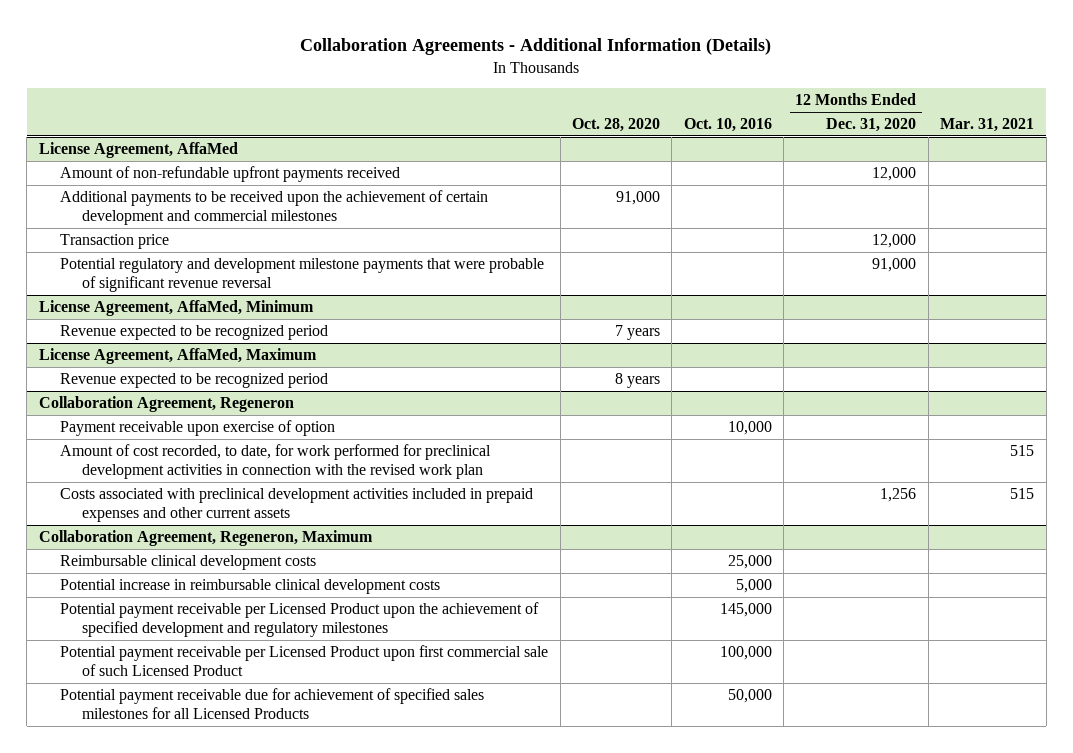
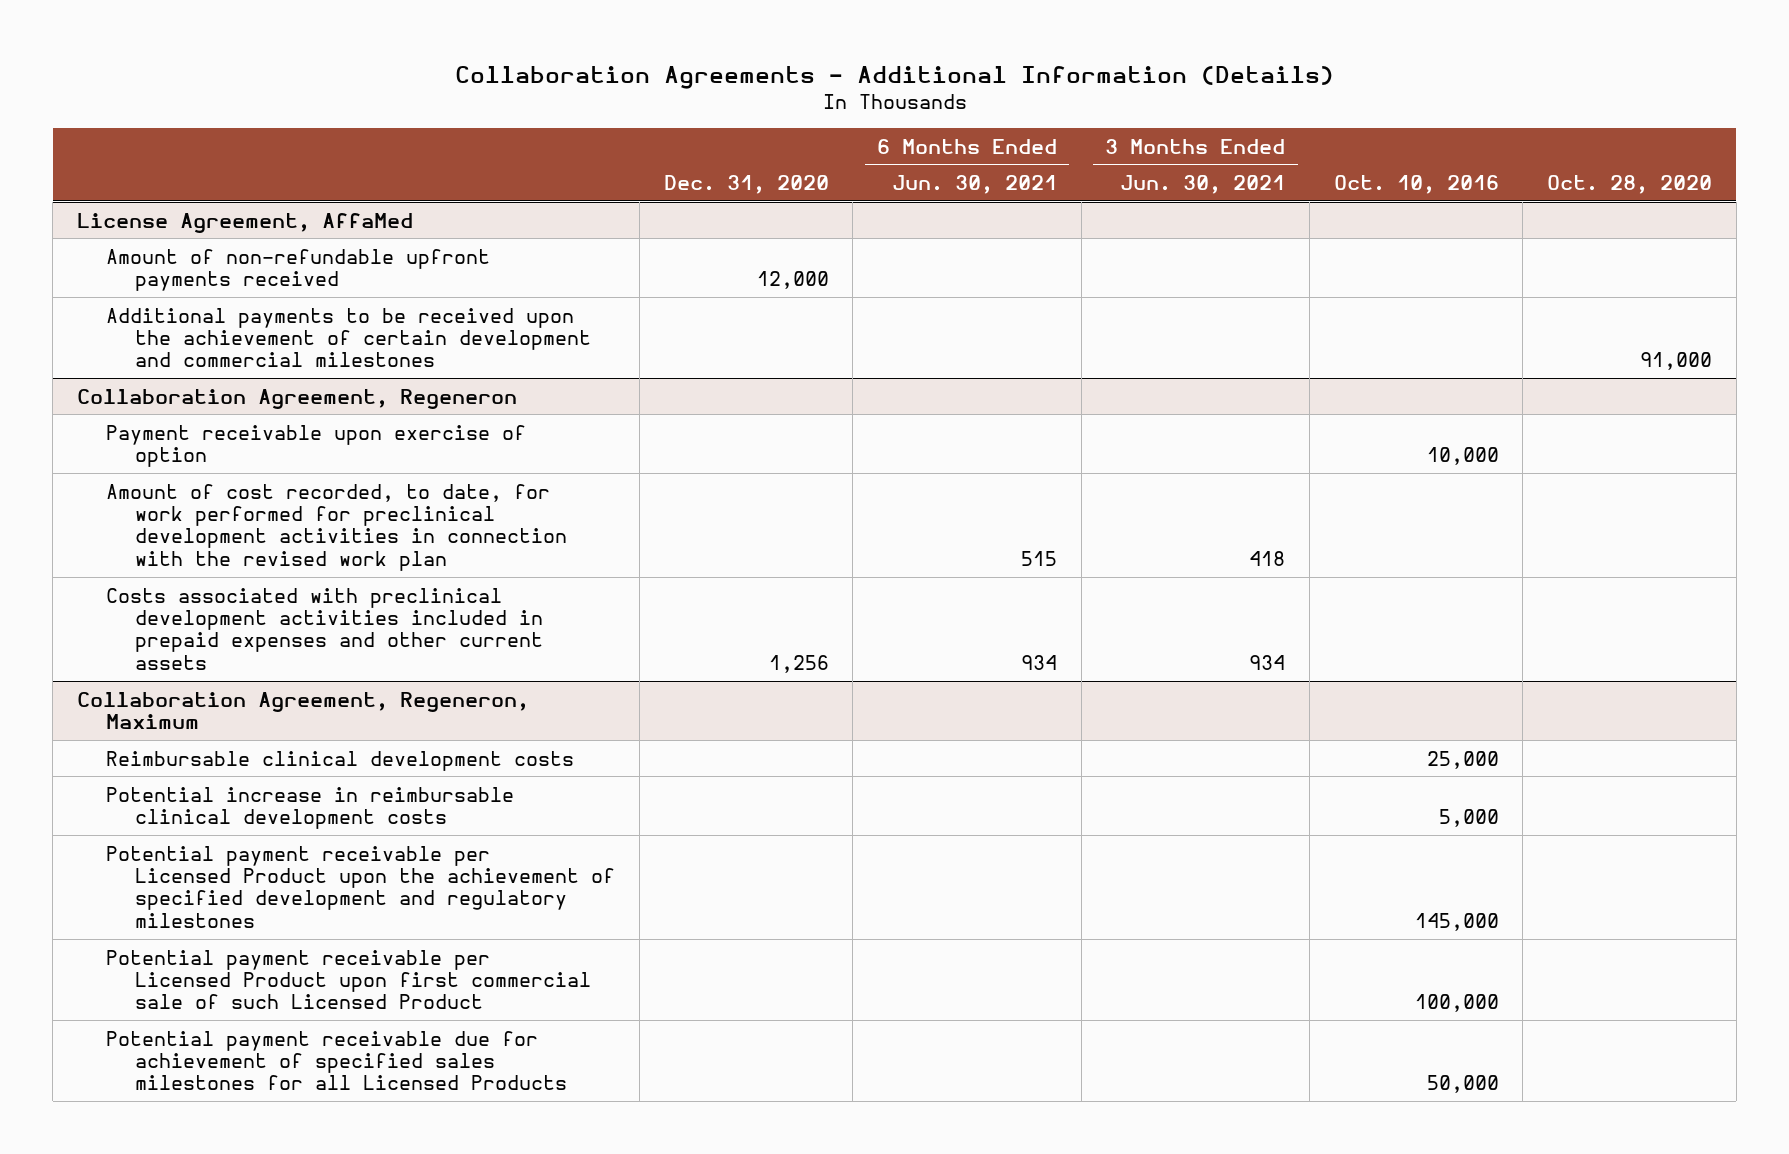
- | Oct. 28, 2020 | Oct. 10, 2016 | 12 Months Ended Dec. 31, 2020 | Mar. 31, 2021
+ | Dec. 31, 2020 | 6 Months Ended Jun. 30, 2021 | 3 Months Ended Jun. 30, 2021 | Oct. 10, 2016 | Oct. 28, 2020
@ License Agreement, AffaMed
- Transaction price | | | 12,000 |
- Potential regulatory and development milestone payments that were probable of significant revenue reversal | | | 91,000 |
- License Agreement, AffaMed, Minimum
- Revenue expected to be recognized period | 7 years | | |
- License Agreement, AffaMed, Maximum
- Revenue expected to be recognized period | 8 years | | |

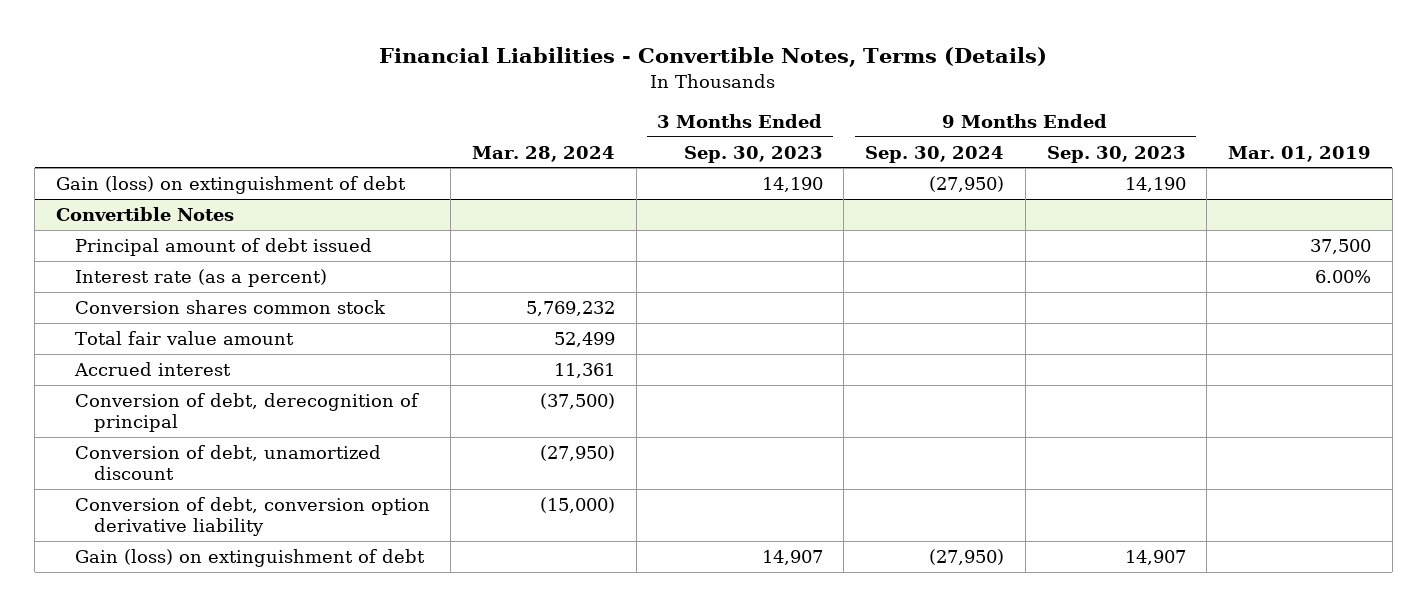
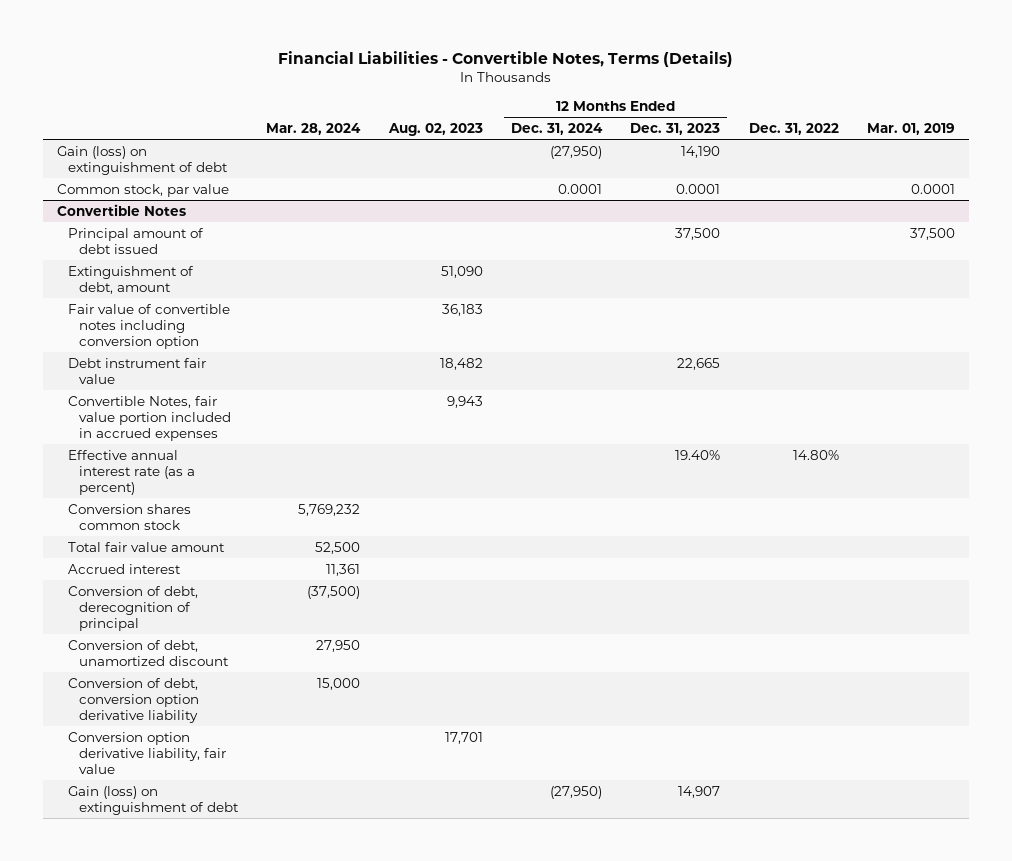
- | Mar. 28, 2024 | 3 Months Ended Sep. 30, 2023 | 9 Months Ended Sep. 30, 2024 | 9 Months Ended Sep. 30, 2023 | Mar. 01, 2019
+ | Mar. 28, 2024 | Aug. 02, 2023 | 12 Months Ended Dec. 31, 2024 | 12 Months Ended Dec. 31, 2023 | Dec. 31, 2022 | Mar. 01, 2019
+ Common stock, par value | | | 0.0001 | 0.0001 | | 0.0001
@ Convertible Notes
- Interest rate (as a percent) | | | | | 6.00%
+ Extinguishment of debt, amount | | 51,090 | | | |
+ Fair value of convertible notes including conversion option | | 36,183 | | | |
+ Debt instrument fair value | | 18,482 | | 22,665 | |
+ Convertible Notes, fair value portion included in accrued expenses | | 9,943 | | | |
+ Effective annual interest rate (as a percent) | | | | 19.40% | 14.80% |
- Total fair value amount | 52,499 | | | |
+ Total fair value amount | 52,500 | | | | |
- Conversion of debt, unamortized discount | (27,950) | | | |
- Conversion of debt, conversion option derivative liability | (15,000) | | | |
+ Conversion of debt, unamortized discount | 27,950 | | | | |
+ Conversion of debt, conversion option derivative liability | 15,000 | | | | |
+ Conversion option derivative liability, fair value | | 17,701 | | | |

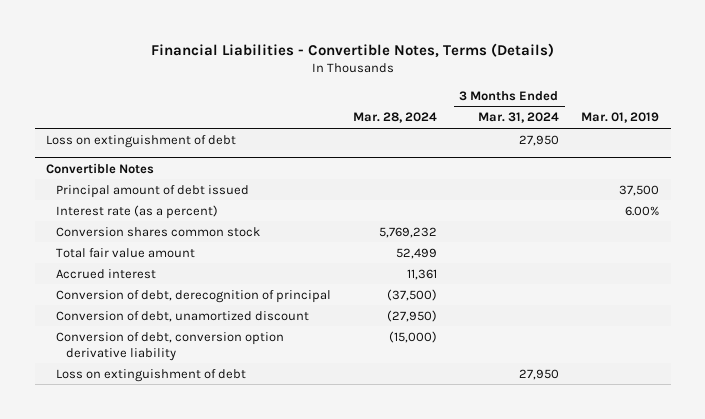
- | Mar. 28, 2024 | Aug. 02, 2023 | 12 Months Ended Dec. 31, 2024 | 12 Months Ended Dec. 31, 2023 | Dec. 31, 2022 | Mar. 01, 2019
+ | Mar. 28, 2024 | 3 Months Ended Mar. 31, 2024 | Mar. 01, 2019
- Gain (loss) on extinguishment of debt | | | (27,950) | 14,190 | |
- Common stock, par value | | | 0.0001 | 0.0001 | | 0.0001
+ Loss on extinguishment of debt | | 27,950 |
@ Convertible Notes
- Extinguishment of debt, amount | | 51,090 | | | |
- Fair value of convertible notes including conversion option | | 36,183 | | | |
- Debt instrument fair value | | 18,482 | | 22,665 | |
- Convertible Notes, fair value portion included in accrued expenses | | 9,943 | | | |
- Effective annual interest rate (as a percent) | | | | 19.40% | 14.80% |
+ Interest rate (as a percent) | | | 6.00%
- Total fair value amount | 52,500 | | | | |
+ Total fair value amount | 52,499 | |
- Conversion of debt, unamortized discount | 27,950 | | | | |
- Conversion of debt, conversion option derivative liability | 15,000 | | | | |
- Conversion option derivative liability, fair value | | 17,701 | | | |
- Gain (loss) on extinguishment of debt | | | (27,950) | 14,907 | |
+ Conversion of debt, unamortized discount | (27,950) | |
+ Conversion of debt, conversion option derivative liability | (15,000) | |
+ Loss on extinguishment of debt | | 27,950 |

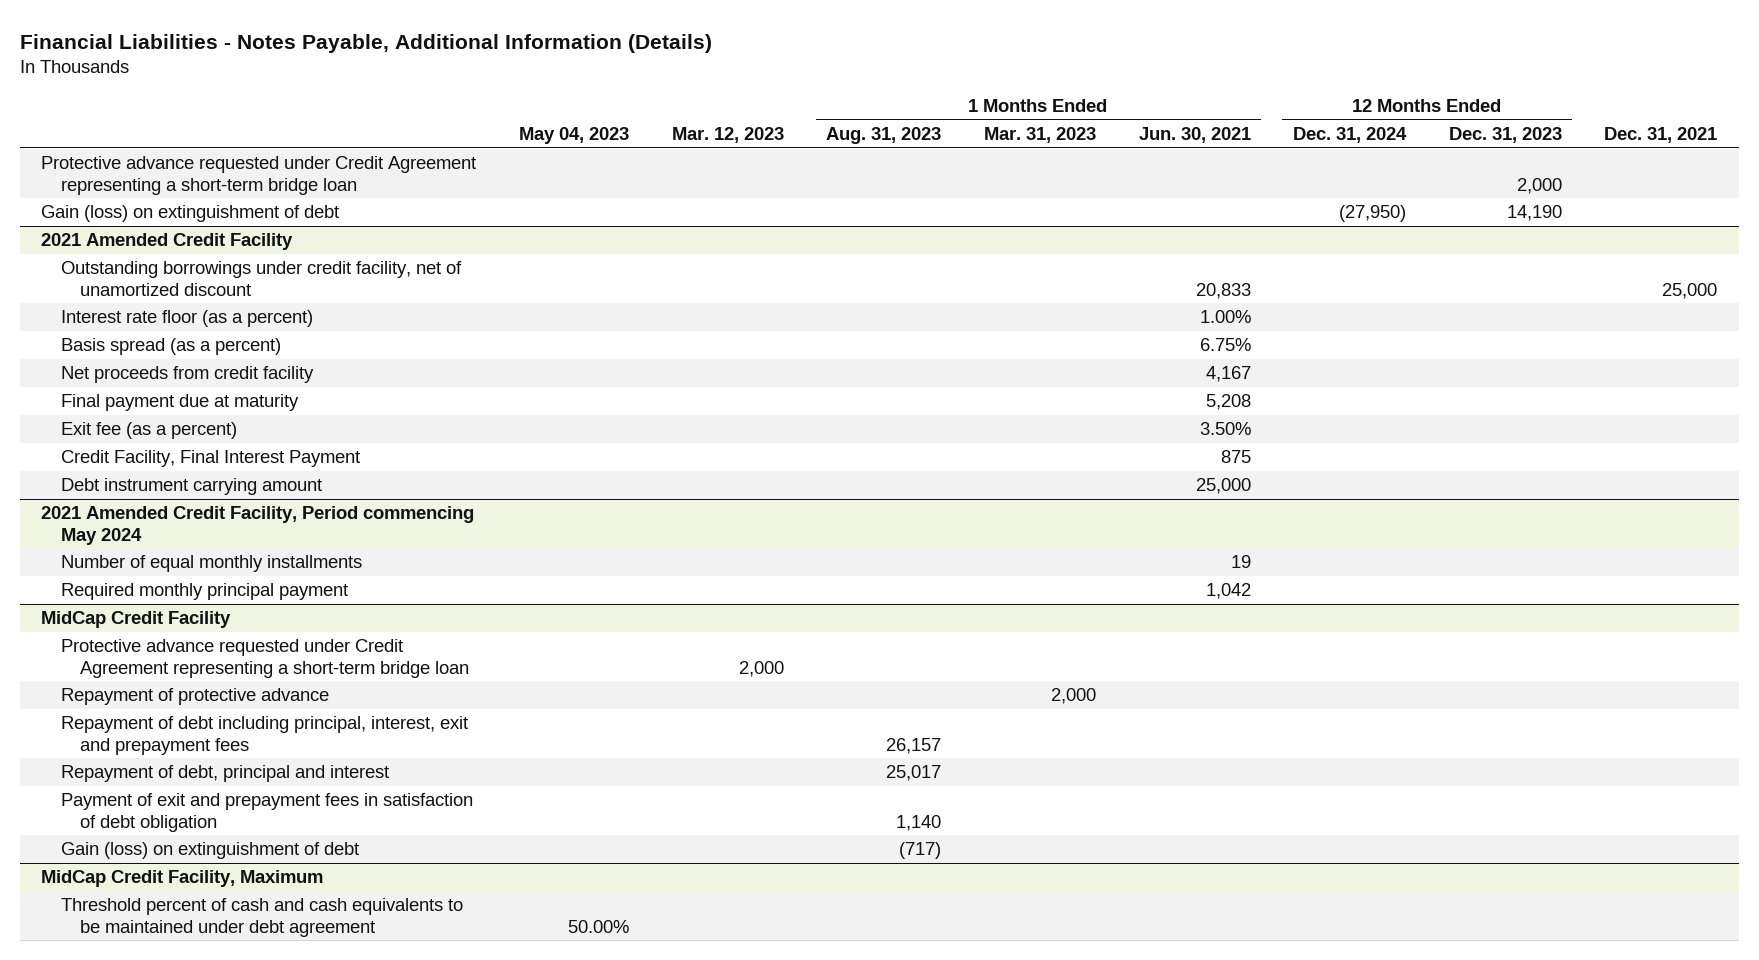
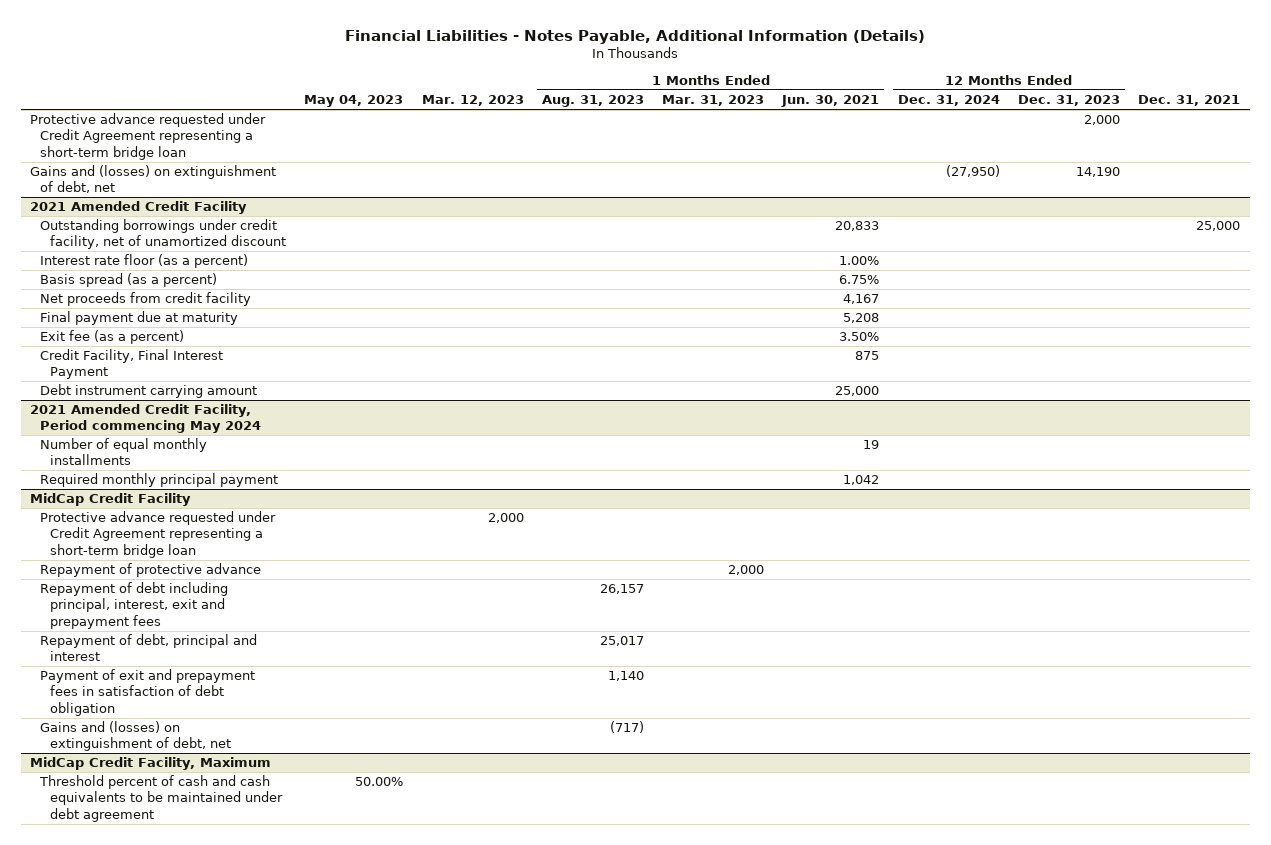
- Gain (loss) on extinguishment of debt | | | | | | (27,950) | 14,190 |
+ Gains and (losses) on extinguishment of debt, net | | | | | | (27,950) | 14,190 |
@ MidCap Credit Facility
- Gain (loss) on extinguishment of debt | | | (717) | | | | |
+ Gains and (losses) on extinguishment of debt, net | | | (717) | | | | |

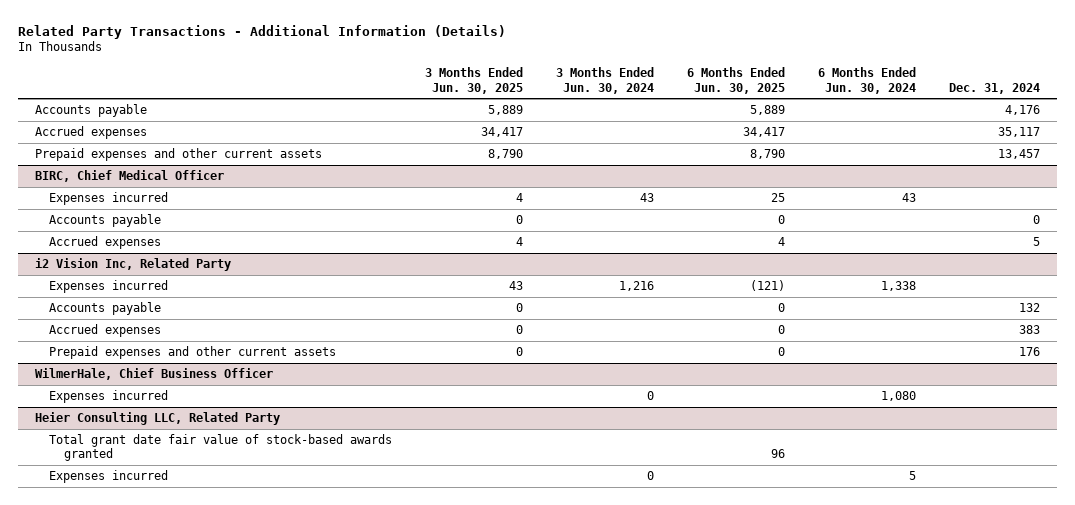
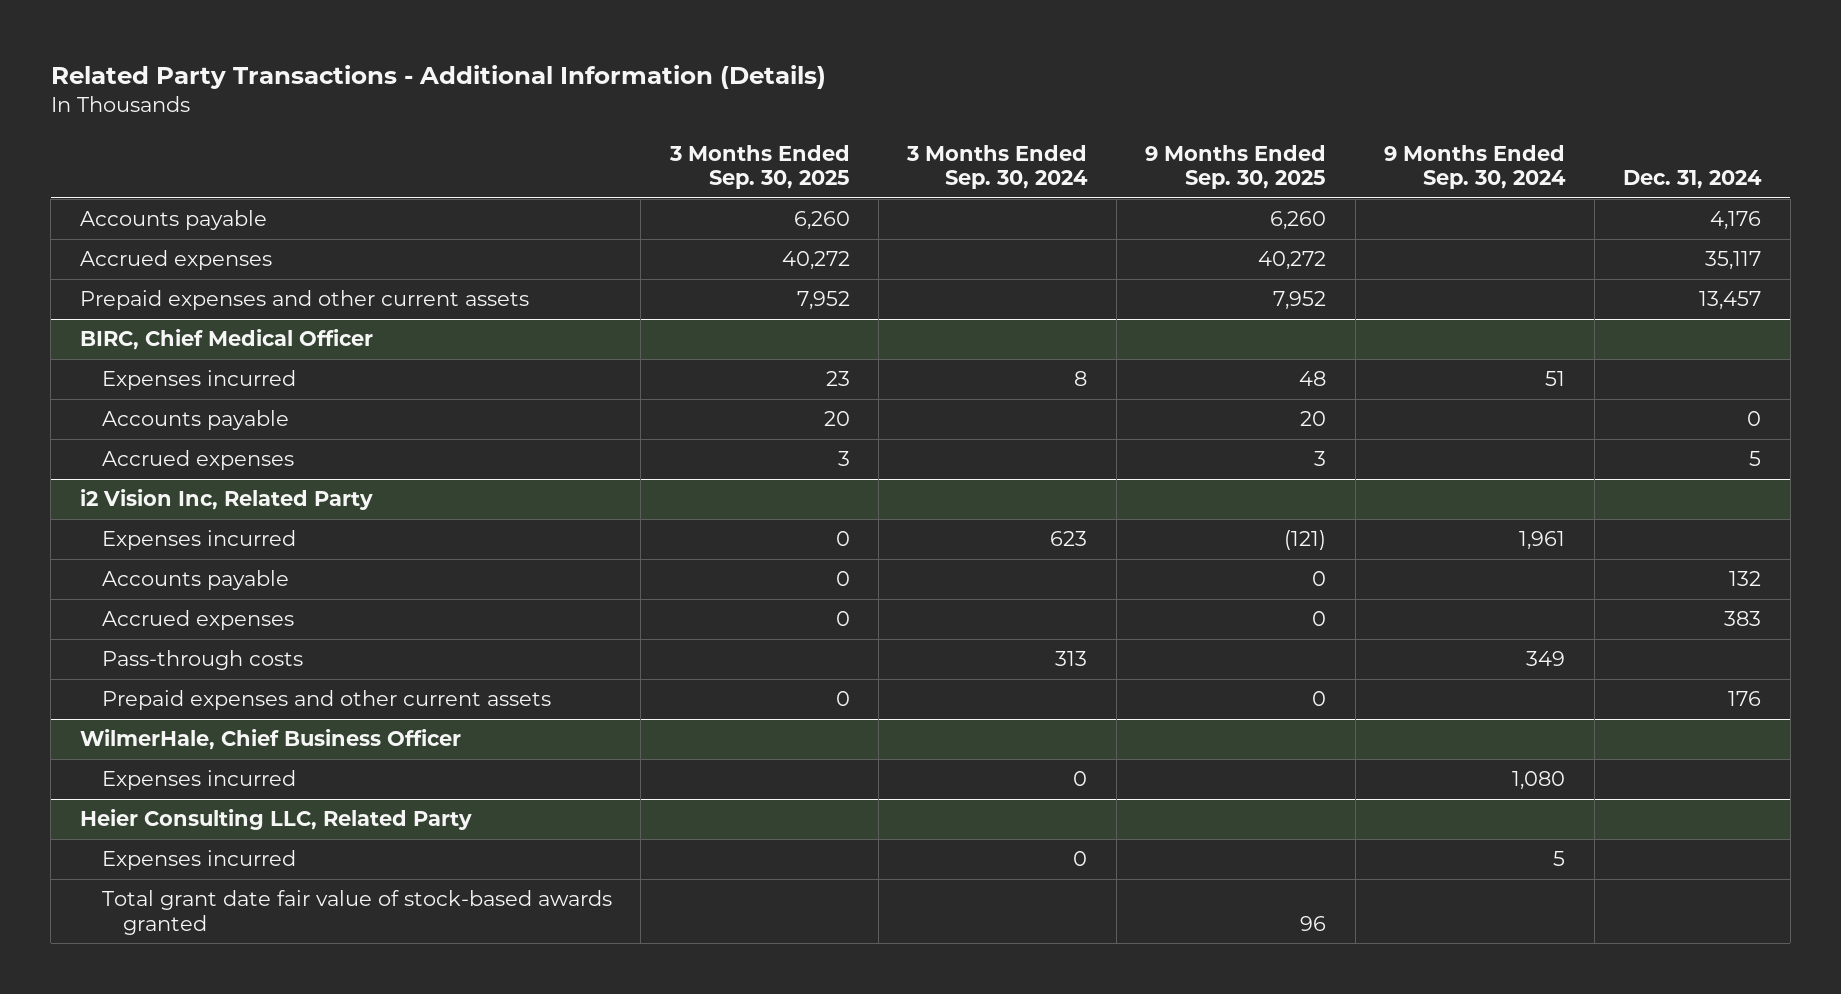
- | 3 Months Ended Jun. 30, 2025 | 3 Months Ended Jun. 30, 2024 | 6 Months Ended Jun. 30, 2025 | 6 Months Ended Jun. 30, 2024 | Dec. 31, 2024
+ | 3 Months Ended Sep. 30, 2025 | 3 Months Ended Sep. 30, 2024 | 9 Months Ended Sep. 30, 2025 | 9 Months Ended Sep. 30, 2024 | Dec. 31, 2024
@ i2 Vision Inc, Related Party
+ Pass-through costs | | 313 | | 349 |
@ Heier Consulting LLC, Related Party
moved down: Total grant date fair value of stock-based awards granted | | | 96 | |

